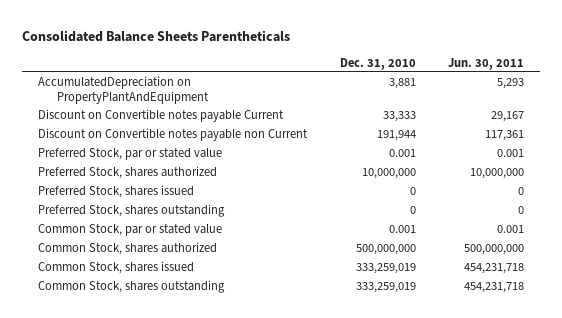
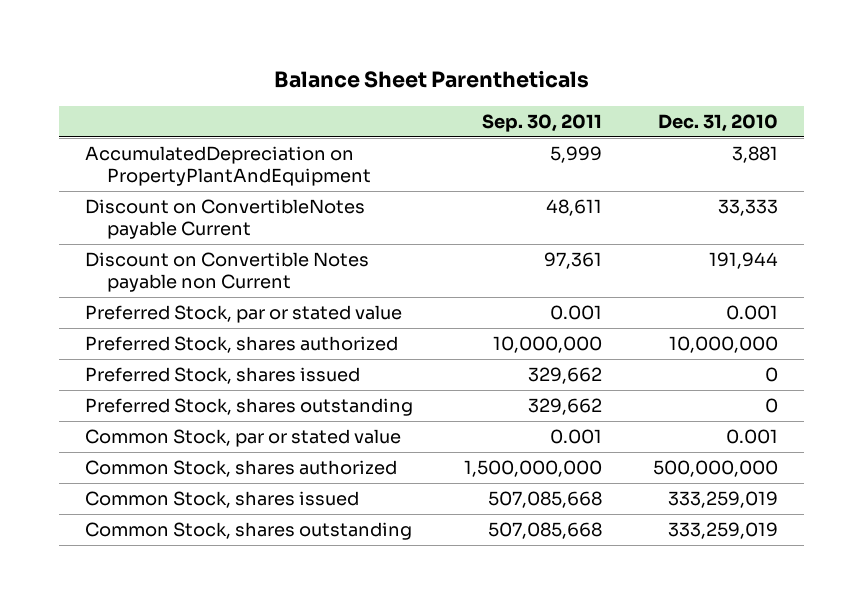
- Consolidated Balance Sheets Parentheticals
+ Balance Sheet Parentheticals
- | Dec. 31, 2010 | Jun. 30, 2011
+ | Sep. 30, 2011 | Dec. 31, 2010
- Discount on Convertible notes payable Current | 33,333 | 29,167
- Discount on Convertible notes payable non Current | 191,944 | 117,361
+ Discount on ConvertibleNotes payable Current | 48,611 | 33,333
+ Discount on Convertible Notes payable non Current | 97,361 | 191,944

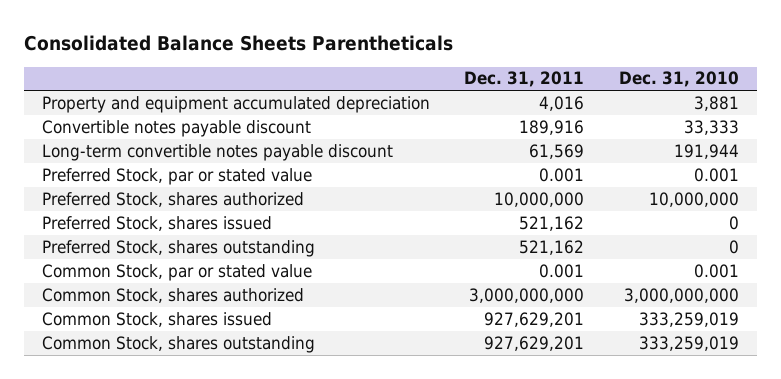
- Balance Sheet Parentheticals
+ Consolidated Balance Sheets Parentheticals
- | Sep. 30, 2011 | Dec. 31, 2010
+ | Dec. 31, 2011 | Dec. 31, 2010
- AccumulatedDepreciation on PropertyPlantAndEquipment | 5,999 | 3,881
- Discount on ConvertibleNotes payable Current | 48,611 | 33,333
- Discount on Convertible Notes payable non Current | 97,361 | 191,944
+ Property and equipment accumulated depreciation | 4,016 | 3,881
+ Convertible notes payable discount | 189,916 | 33,333
+ Long-term convertible notes payable discount | 61,569 | 191,944
- Common Stock, shares authorized | 1,500,000,000 | 500,000,000
+ Common Stock, shares authorized | 3,000,000,000 | 3,000,000,000

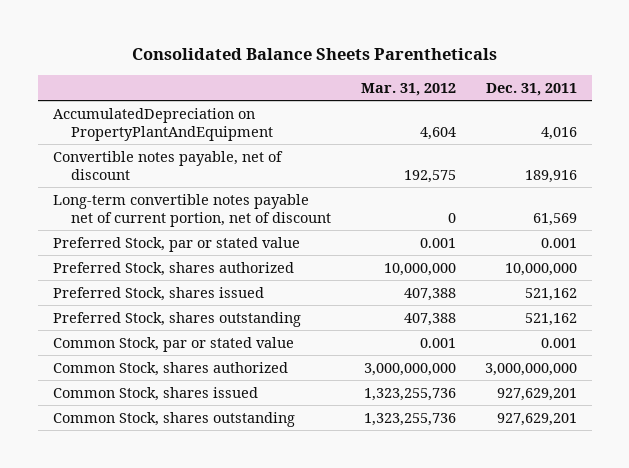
- | Dec. 31, 2011 | Dec. 31, 2010
+ | Mar. 31, 2012 | Dec. 31, 2011
- Property and equipment accumulated depreciation | 4,016 | 3,881
- Convertible notes payable discount | 189,916 | 33,333
- Long-term convertible notes payable discount | 61,569 | 191,944
+ AccumulatedDepreciation on PropertyPlantAndEquipment | 4,604 | 4,016
+ Convertible notes payable, net of discount | 192,575 | 189,916
+ Long-term convertible notes payable net of current portion, net of discount | 0 | 61,569

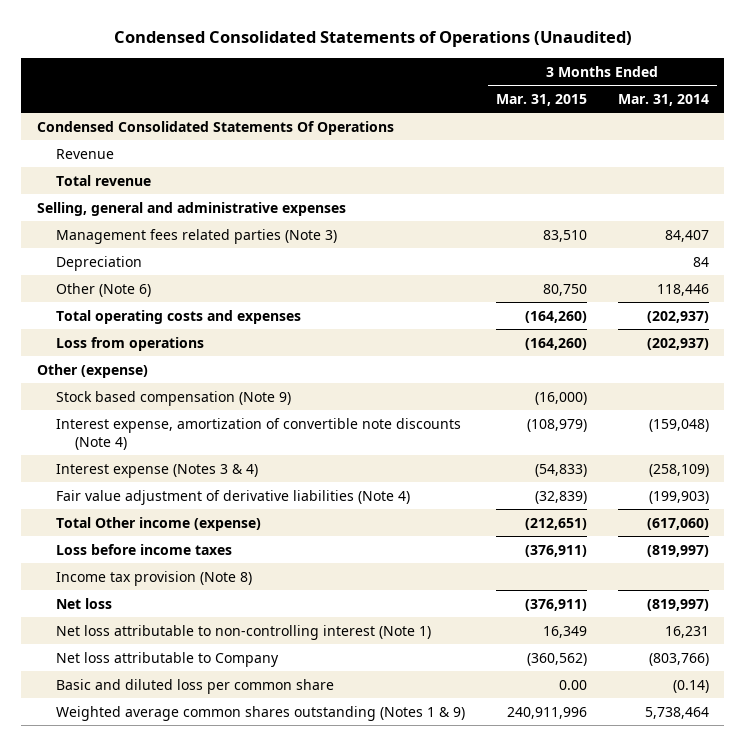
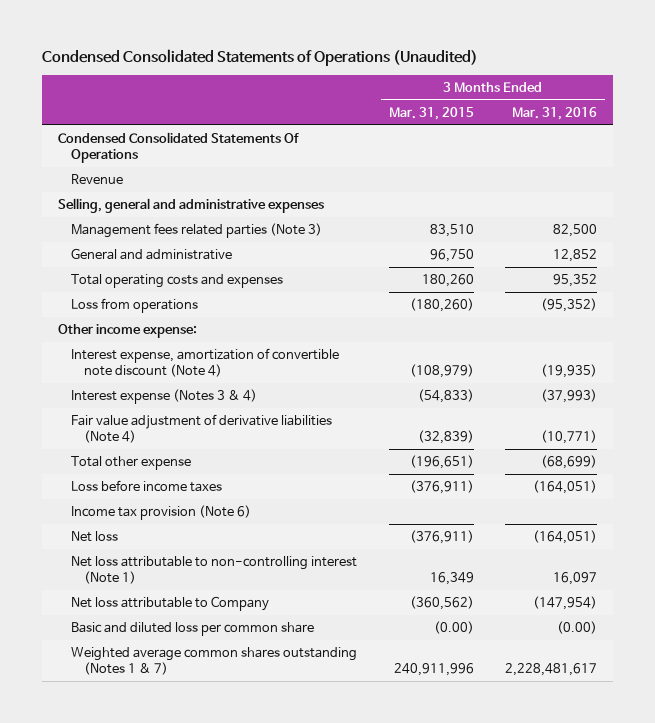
- | 3 Months Ended Mar. 31, 2015 | 3 Months Ended Mar. 31, 2014
+ | 3 Months Ended Mar. 31, 2015 | 3 Months Ended Mar. 31, 2016
- Total revenue
- Depreciation | | 84
- Other (Note 6) | 80,750 | 118,446
- Total operating costs and expenses | (164,260) | (202,937)
- Loss from operations | (164,260) | (202,937)
- Other (expense)
- Stock based compensation (Note 9) | (16,000) |
- Interest expense, amortization of convertible note discounts (Note 4) | (108,979) | (159,048)
+ General and administrative | 96,750 | 12,852
+ Total operating costs and expenses | 180,260 | 95,352
+ Loss from operations | (180,260) | (95,352)
+ Other income expense:
+ Interest expense, amortization of convertible note discount (Note 4) | (108,979) | (19,935)
- Total Other income (expense) | (212,651) | (617,060)
+ Total other expense | (196,651) | (68,699)
- Income tax provision (Note 8)
+ Income tax provision (Note 6)
- Basic and diluted loss per common share | 0.00 | (0.14)
- Weighted average common shares outstanding (Notes 1 & 9) | 240,911,996 | 5,738,464
+ Basic and diluted loss per common share | (0.00) | (0.00)
+ Weighted average common shares outstanding (Notes 1 & 7) | 240,911,996 | 2,228,481,617

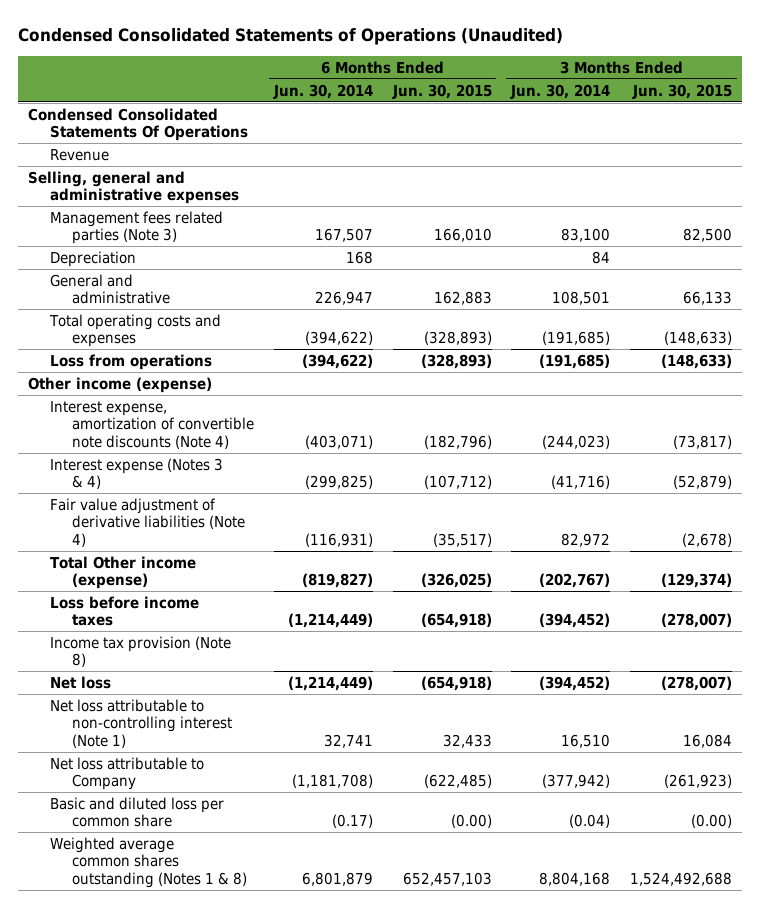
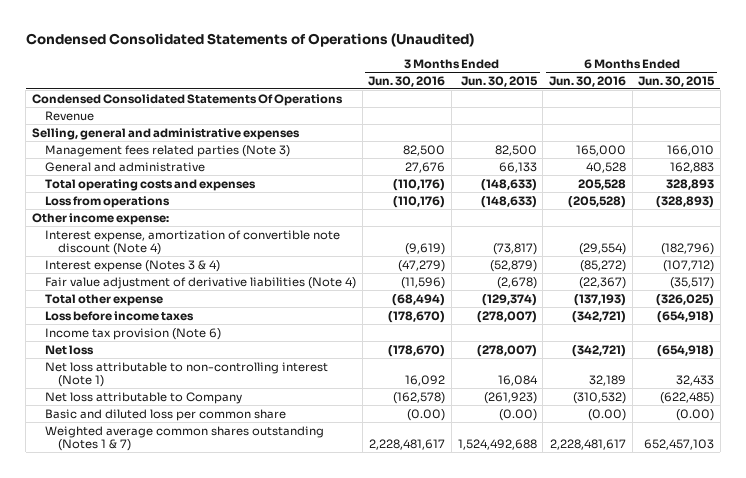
- | 6 Months Ended Jun. 30, 2014 | 6 Months Ended Jun. 30, 2015 | 3 Months Ended Jun. 30, 2014 | 3 Months Ended Jun. 30, 2015
+ | 3 Months Ended Jun. 30, 2016 | 3 Months Ended Jun. 30, 2015 | 6 Months Ended Jun. 30, 2016 | 6 Months Ended Jun. 30, 2015
- Depreciation | 168 | | 84 |
- Total operating costs and expenses | (394,622) | (328,893) | (191,685) | (148,633)
+ Total operating costs and expenses | (110,176) | (148,633) | 205,528 | 328,893
- Other income (expense)
- Interest expense, amortization of convertible note discounts (Note 4) | (403,071) | (182,796) | (244,023) | (73,817)
+ Other income expense:
+ Interest expense, amortization of convertible note discount (Note 4) | (9,619) | (73,817) | (29,554) | (182,796)
- Total Other income (expense) | (819,827) | (326,025) | (202,767) | (129,374)
+ Total other expense | (68,494) | (129,374) | (137,193) | (326,025)
- Income tax provision (Note 8)
+ Income tax provision (Note 6)
- Weighted average common shares outstanding (Notes 1 & 8) | 6,801,879 | 652,457,103 | 8,804,168 | 1,524,492,688
+ Weighted average common shares outstanding (Notes 1 & 7) | 2,228,481,617 | 1,524,492,688 | 2,228,481,617 | 652,457,103

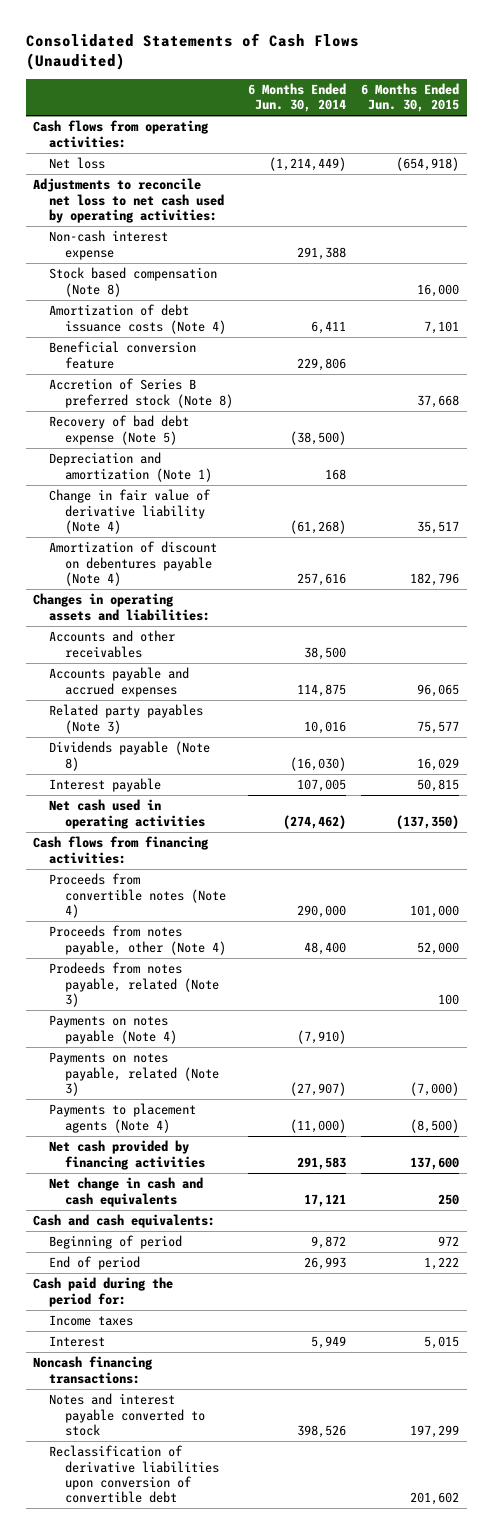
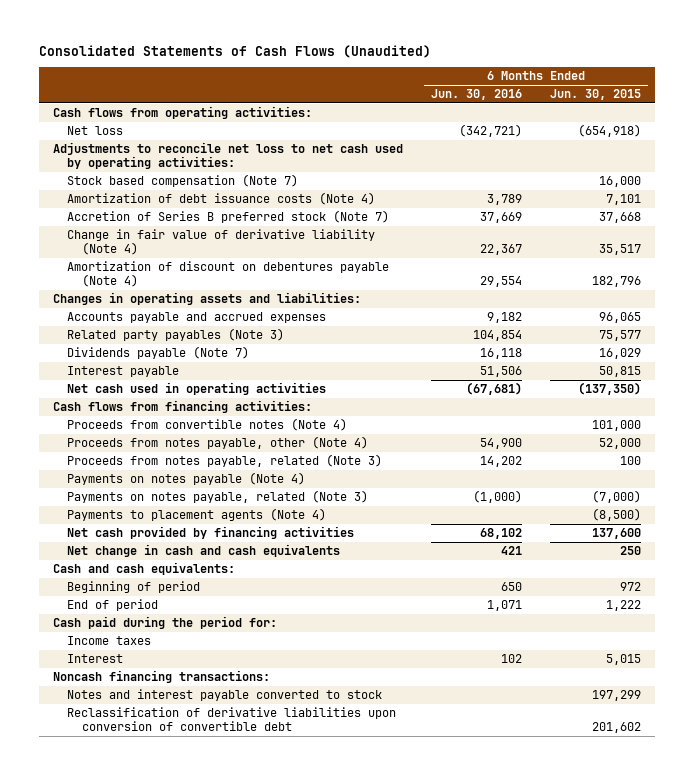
- | 6 Months Ended Jun. 30, 2014 | 6 Months Ended Jun. 30, 2015
+ | 6 Months Ended Jun. 30, 2016 | 6 Months Ended Jun. 30, 2015
- Non-cash interest expense | 291,388 |
- Stock based compensation (Note 8) | | 16,000
+ Stock based compensation (Note 7) | | 16,000
- Beneficial conversion feature | 229,806 |
- Accretion of Series B preferred stock (Note 8) | | 37,668
- Recovery of bad debt expense (Note 5) | (38,500) |
- Depreciation and amortization (Note 1) | 168 |
+ Accretion of Series B preferred stock (Note 7) | 37,669 | 37,668
- Accounts and other receivables | 38,500 |
- Dividends payable (Note 8) | (16,030) | 16,029
+ Dividends payable (Note 7) | 16,118 | 16,029
- Prodeeds from notes payable, related (Note 3) | | 100
+ Proceeds from notes payable, related (Note 3) | 14,202 | 100

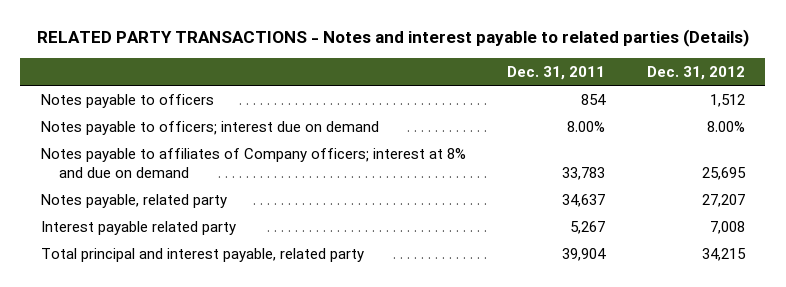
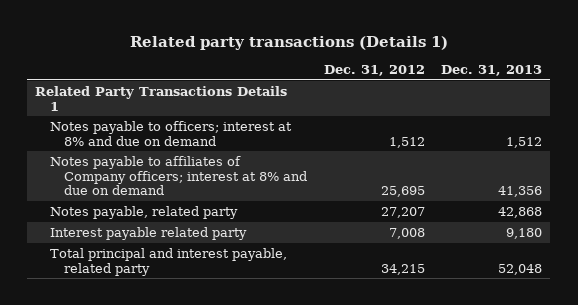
- RELATED PARTY TRANSACTIONS - Notes and interest payable to related parties (Details)
+ Related party transactions (Details 1)
- | Dec. 31, 2011 | Dec. 31, 2012
+ | Dec. 31, 2012 | Dec. 31, 2013
- Notes payable to officers | 854 | 1,512
- Notes payable to officers; interest due on demand | 8.00% | 8.00%
+ Related Party Transactions Details 1
+ Notes payable to officers; interest at 8% and due on demand | 1,512 | 1,512

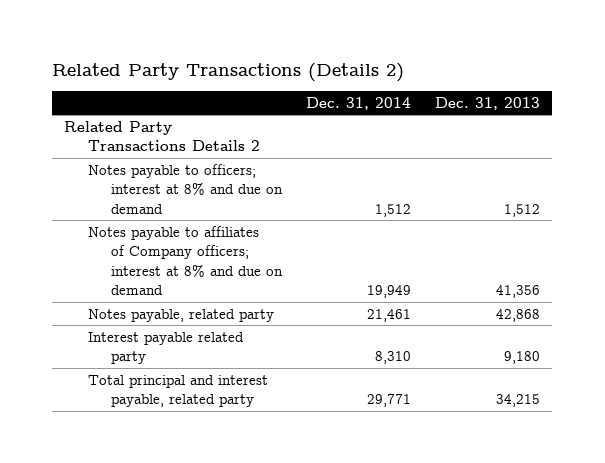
- Related party transactions (Details 1)
+ Related Party Transactions (Details 2)
- | Dec. 31, 2012 | Dec. 31, 2013
+ | Dec. 31, 2014 | Dec. 31, 2013
- Related Party Transactions Details 1
+ Related Party Transactions Details 2
- Total principal and interest payable, related party | 34,215 | 52,048
+ Total principal and interest payable, related party | 29,771 | 34,215

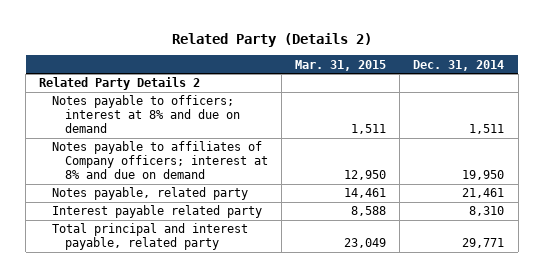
- Related Party Transactions (Details 2)
+ Related Party (Details 2)
- | Dec. 31, 2014 | Dec. 31, 2013
+ | Mar. 31, 2015 | Dec. 31, 2014
- Related Party Transactions Details 2
- Notes payable to officers; interest at 8% and due on demand | 1,512 | 1,512
- Notes payable to affiliates of Company officers; interest at 8% and due on demand | 19,949 | 41,356
+ Related Party Details 2
+ Notes payable to officers; interest at 8% and due on demand | 1,511 | 1,511
+ Notes payable to affiliates of Company officers; interest at 8% and due on demand | 12,950 | 19,950

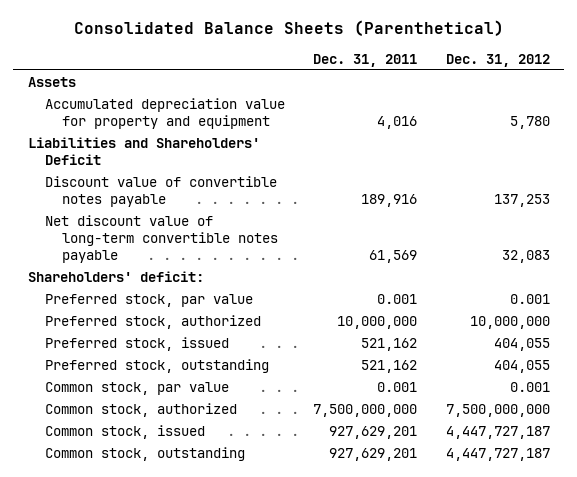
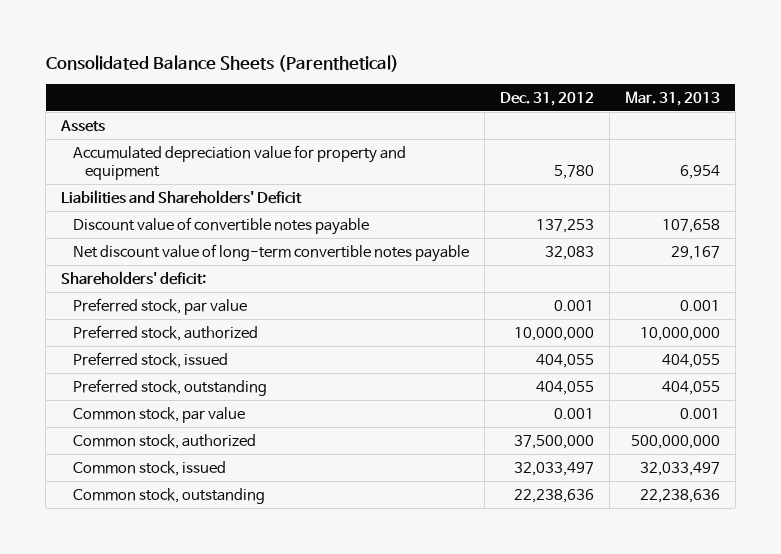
- | Dec. 31, 2011 | Dec. 31, 2012
+ | Dec. 31, 2012 | Mar. 31, 2013
- Common stock, authorized | 7,500,000,000 | 7,500,000,000
- Common stock, issued | 927,629,201 | 4,447,727,187
- Common stock, outstanding | 927,629,201 | 4,447,727,187
+ Common stock, authorized | 37,500,000 | 500,000,000
+ Common stock, issued | 32,033,497 | 32,033,497
+ Common stock, outstanding | 22,238,636 | 22,238,636

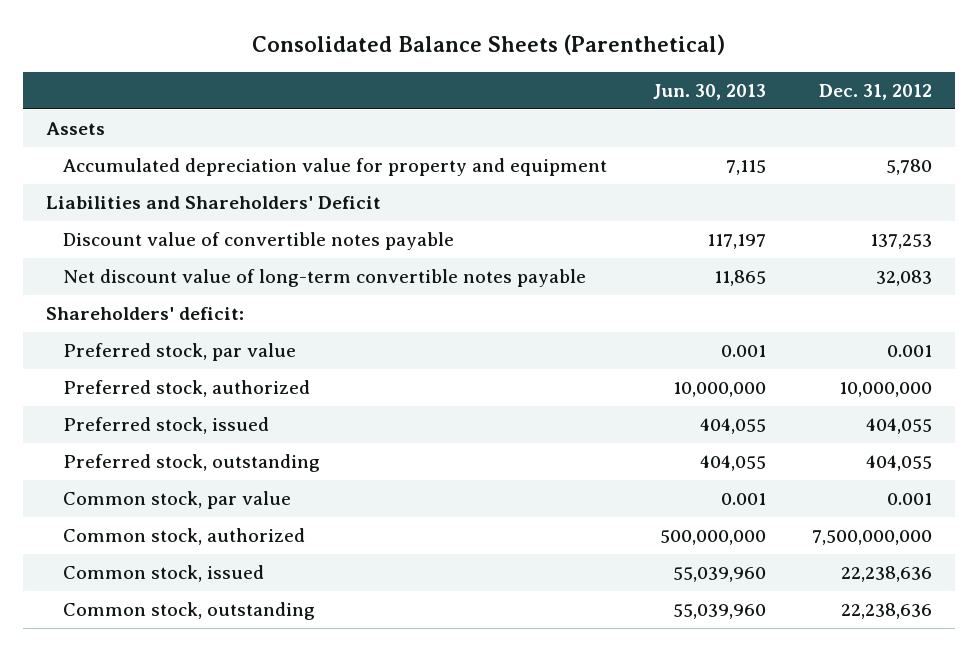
- | Dec. 31, 2012 | Mar. 31, 2013
+ | Jun. 30, 2013 | Dec. 31, 2012
- Common stock, authorized | 37,500,000 | 500,000,000
- Common stock, issued | 32,033,497 | 32,033,497
+ Common stock, authorized | 500,000,000 | 7,500,000,000
+ Common stock, issued | 55,039,960 | 22,238,636

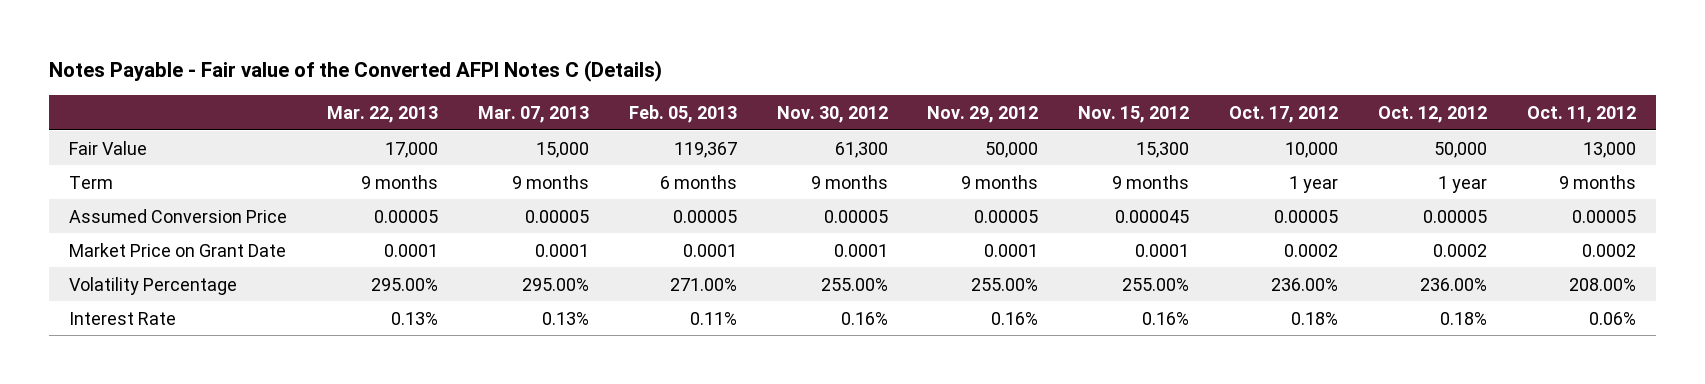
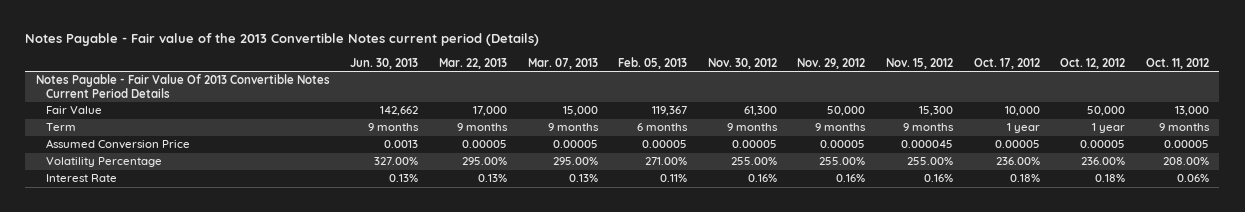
- Notes Payable - Fair value of the Converted AFPI Notes C (Details)
+ Notes Payable - Fair value of the 2013 Convertible Notes current period (Details)
- | Mar. 22, 2013 | Mar. 07, 2013 | Feb. 05, 2013 | Nov. 30, 2012 | Nov. 29, 2012 | Nov. 15, 2012 | Oct. 17, 2012 | Oct. 12, 2012 | Oct. 11, 2012
+ | Jun. 30, 2013 | Mar. 22, 2013 | Mar. 07, 2013 | Feb. 05, 2013 | Nov. 30, 2012 | Nov. 29, 2012 | Nov. 15, 2012 | Oct. 17, 2012 | Oct. 12, 2012 | Oct. 11, 2012
+ Notes Payable - Fair Value Of 2013 Convertible Notes Current Period Details
- Market Price on Grant Date | 0.0001 | 0.0001 | 0.0001 | 0.0001 | 0.0001 | 0.0001 | 0.0002 | 0.0002 | 0.0002

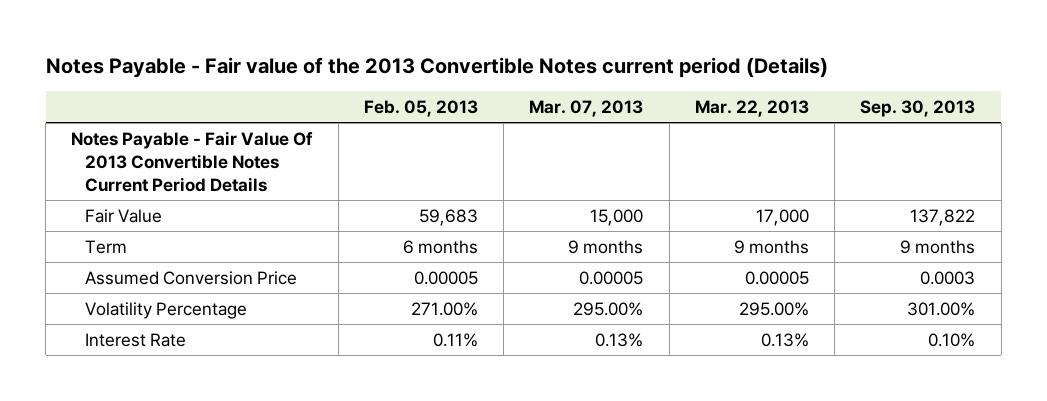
- | Jun. 30, 2013 | Mar. 22, 2013 | Mar. 07, 2013 | Feb. 05, 2013 | Nov. 30, 2012 | Nov. 29, 2012 | Nov. 15, 2012 | Oct. 17, 2012 | Oct. 12, 2012 | Oct. 11, 2012
+ | Feb. 05, 2013 | Mar. 07, 2013 | Mar. 22, 2013 | Sep. 30, 2013
- Fair Value | 142,662 | 17,000 | 15,000 | 119,367 | 61,300 | 50,000 | 15,300 | 10,000 | 50,000 | 13,000
+ Fair Value | 59,683 | 15,000 | 17,000 | 137,822

